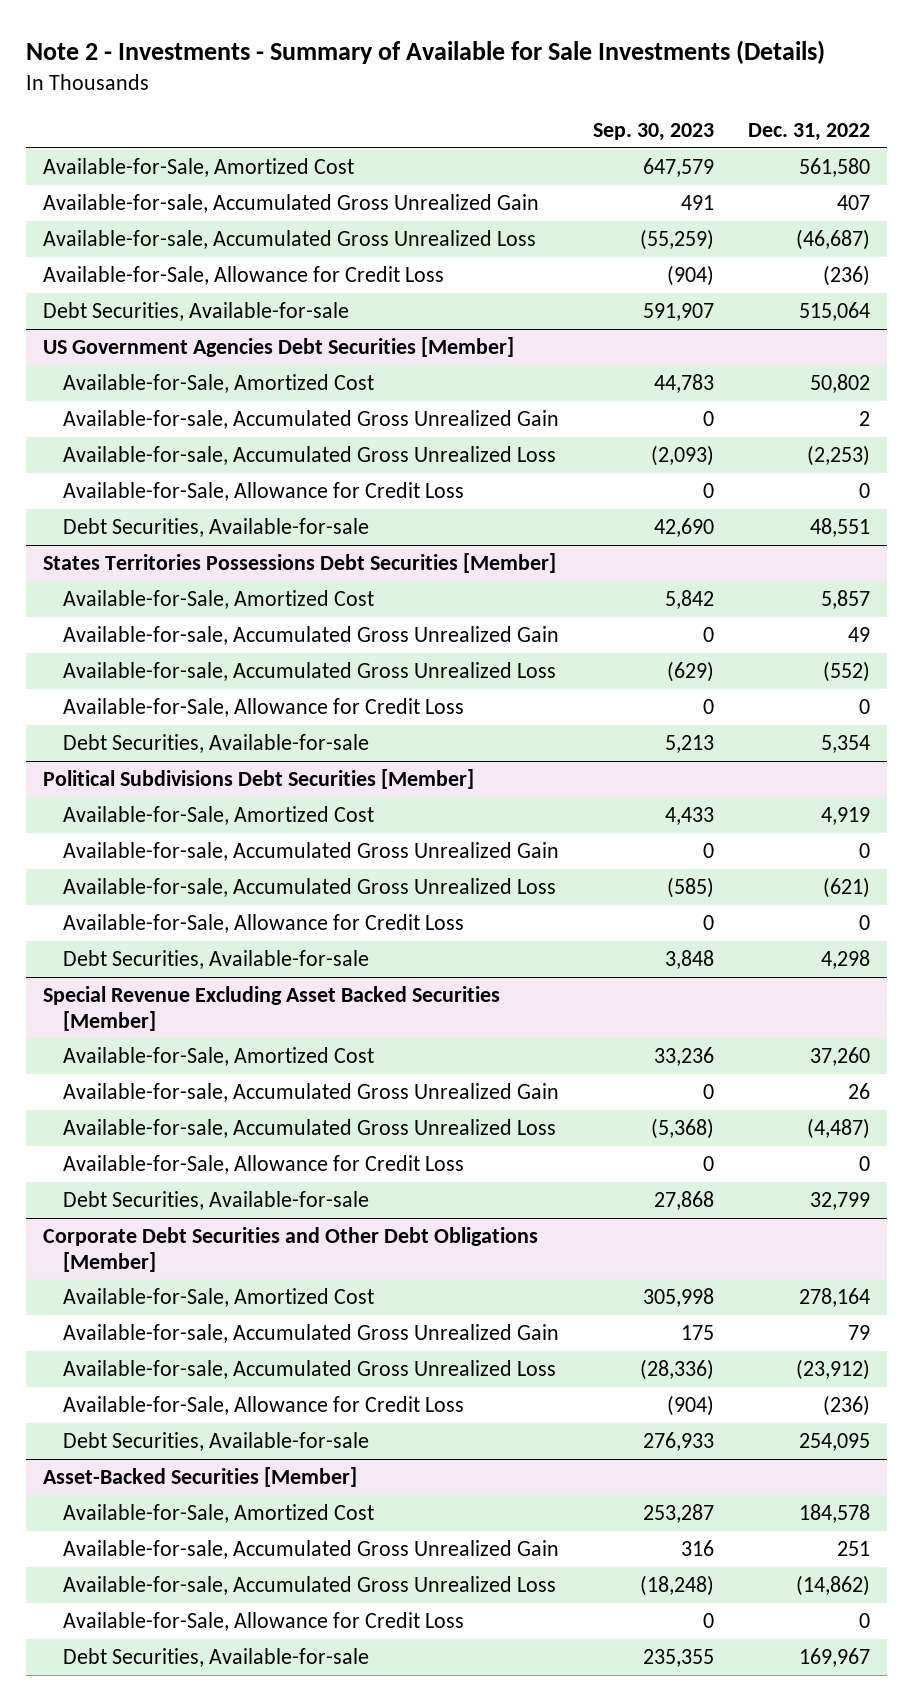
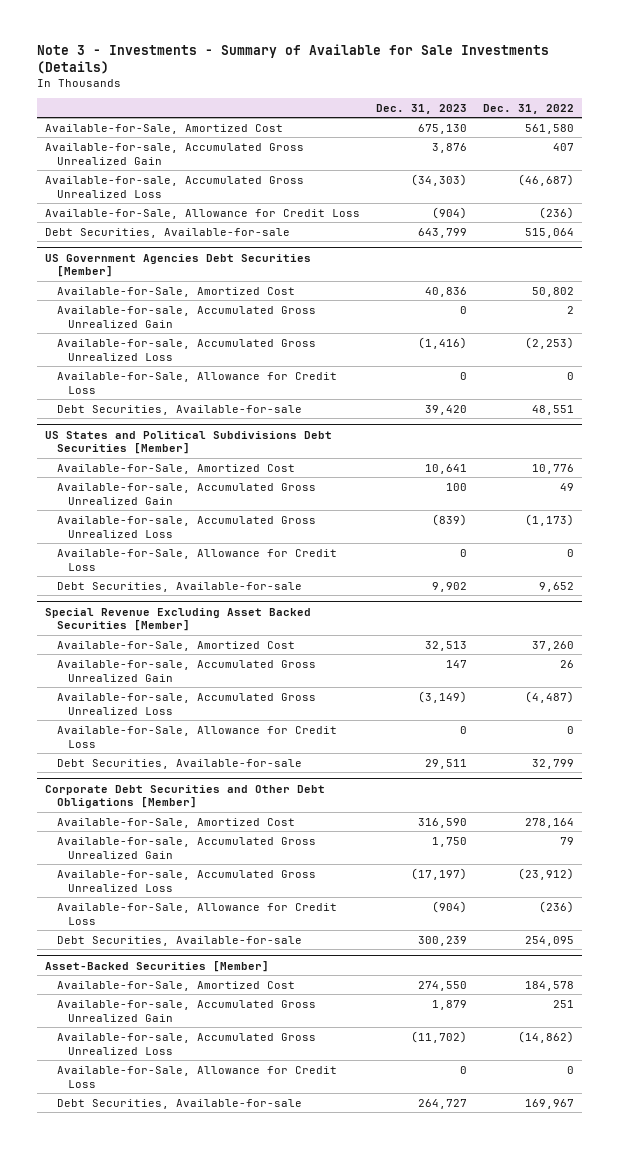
- Note 2 - Investments - Summary of Available for Sale Investments (Details)
+ Note 3 - Investments - Summary of Available for Sale Investments (Details)
- | Sep. 30, 2023 | Dec. 31, 2022
+ | Dec. 31, 2023 | Dec. 31, 2022
- States Territories Possessions Debt Securities [Member]
- Available-for-Sale, Amortized Cost | 5,842 | 5,857
+ US States and Political Subdivisions Debt Securities [Member]
+ Available-for-Sale, Amortized Cost | 10,641 | 10,776
- Available-for-sale, Accumulated Gross Unrealized Loss | (629) | (552)
- Available-for-Sale, Allowance for Credit Loss | 0 | 0
- Debt Securities, Available-for-sale | 5,213 | 5,354
- Political Subdivisions Debt Securities [Member]
- Available-for-Sale, Amortized Cost | 4,433 | 4,919
- Available-for-sale, Accumulated Gross Unrealized Gain | 0 | 0
- Available-for-sale, Accumulated Gross Unrealized Loss | (585) | (621)
+ Available-for-sale, Accumulated Gross Unrealized Loss | (839) | (1,173)
- Debt Securities, Available-for-sale | 3,848 | 4,298
+ Debt Securities, Available-for-sale | 9,902 | 9,652

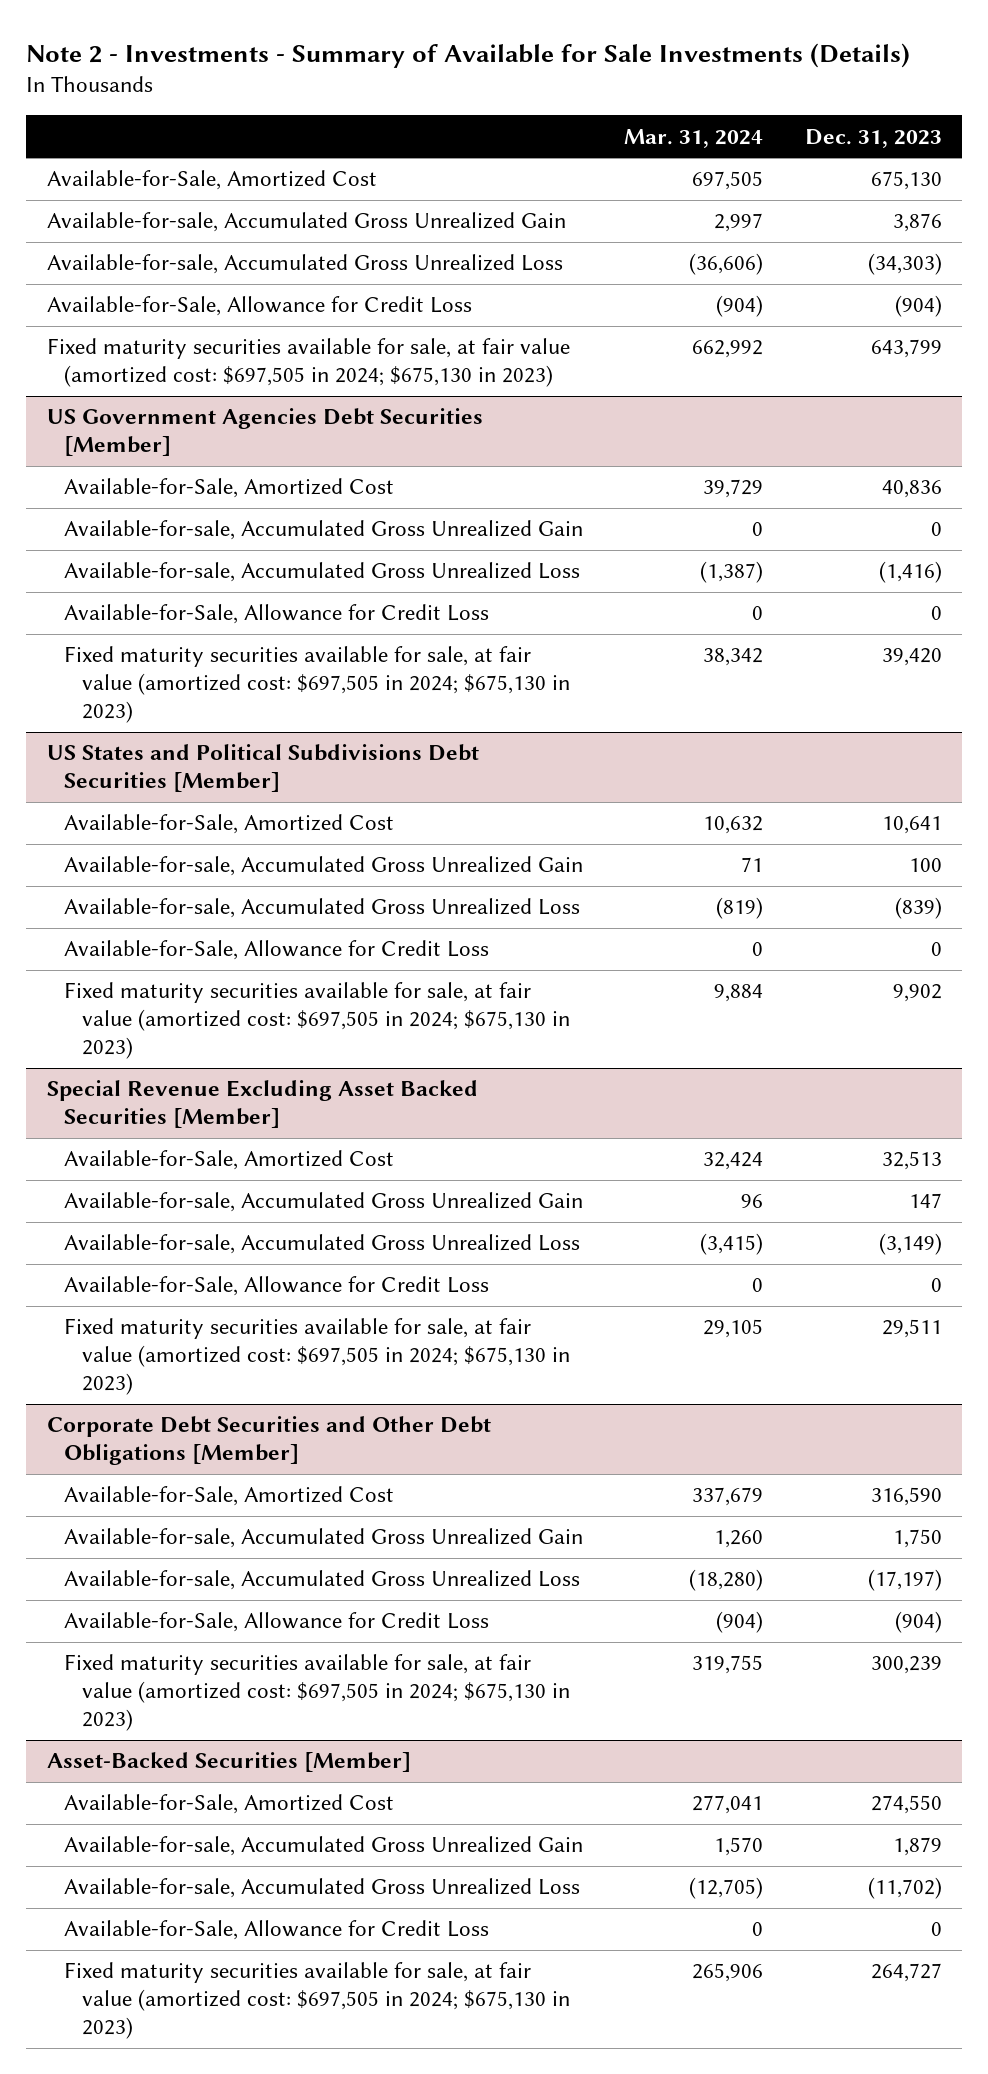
- Note 3 - Investments - Summary of Available for Sale Investments (Details)
+ Note 2 - Investments - Summary of Available for Sale Investments (Details)
- | Dec. 31, 2023 | Dec. 31, 2022
+ | Mar. 31, 2024 | Dec. 31, 2023
- Debt Securities, Available-for-sale | 643,799 | 515,064
+ Fixed maturity securities available for sale, at fair value (amortized cost: $697,505 in 2024; $675,130 in 2023) | 662,992 | 643,799
@ US Government Agencies Debt Securities [Member]
- Debt Securities, Available-for-sale | 39,420 | 48,551
+ Fixed maturity securities available for sale, at fair value (amortized cost: $697,505 in 2024; $675,130 in 2023) | 38,342 | 39,420
@ US States and Political Subdivisions Debt Securities [Member]
- Debt Securities, Available-for-sale | 9,902 | 9,652
+ Fixed maturity securities available for sale, at fair value (amortized cost: $697,505 in 2024; $675,130 in 2023) | 9,884 | 9,902
@ Special Revenue Excluding Asset Backed Securities [Member]
- Debt Securities, Available-for-sale | 29,511 | 32,799
+ Fixed maturity securities available for sale, at fair value (amortized cost: $697,505 in 2024; $675,130 in 2023) | 29,105 | 29,511
@ Corporate Debt Securities and Other Debt Obligations [Member]
- Debt Securities, Available-for-sale | 300,239 | 254,095
+ Fixed maturity securities available for sale, at fair value (amortized cost: $697,505 in 2024; $675,130 in 2023) | 319,755 | 300,239
@ Asset-Backed Securities [Member]
- Debt Securities, Available-for-sale | 264,727 | 169,967
+ Fixed maturity securities available for sale, at fair value (amortized cost: $697,505 in 2024; $675,130 in 2023) | 265,906 | 264,727

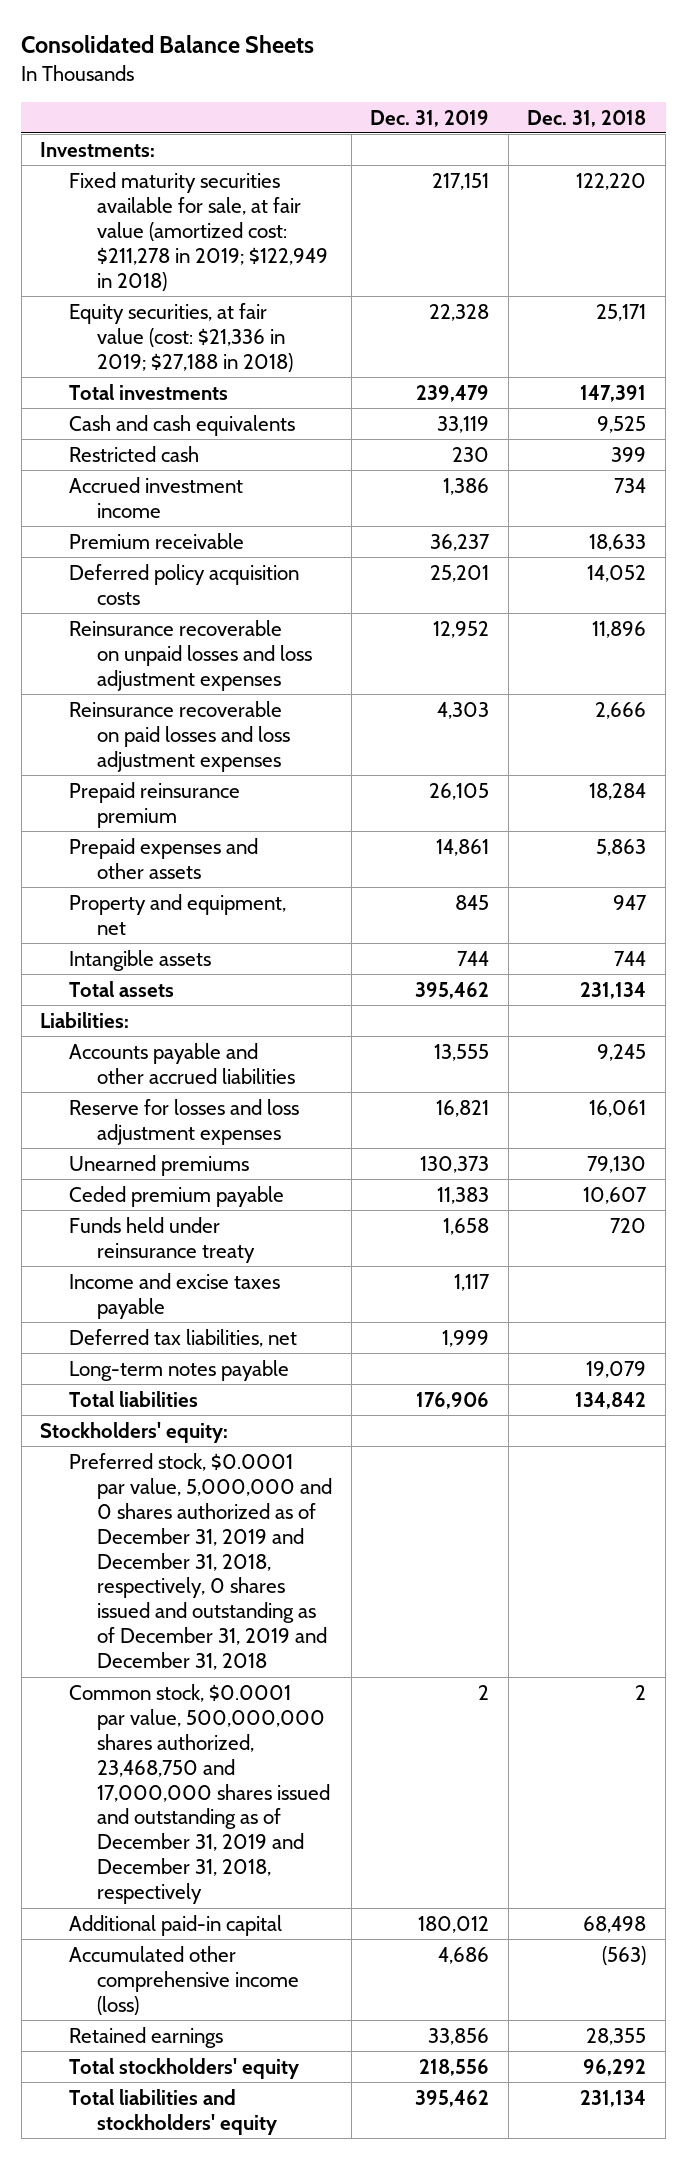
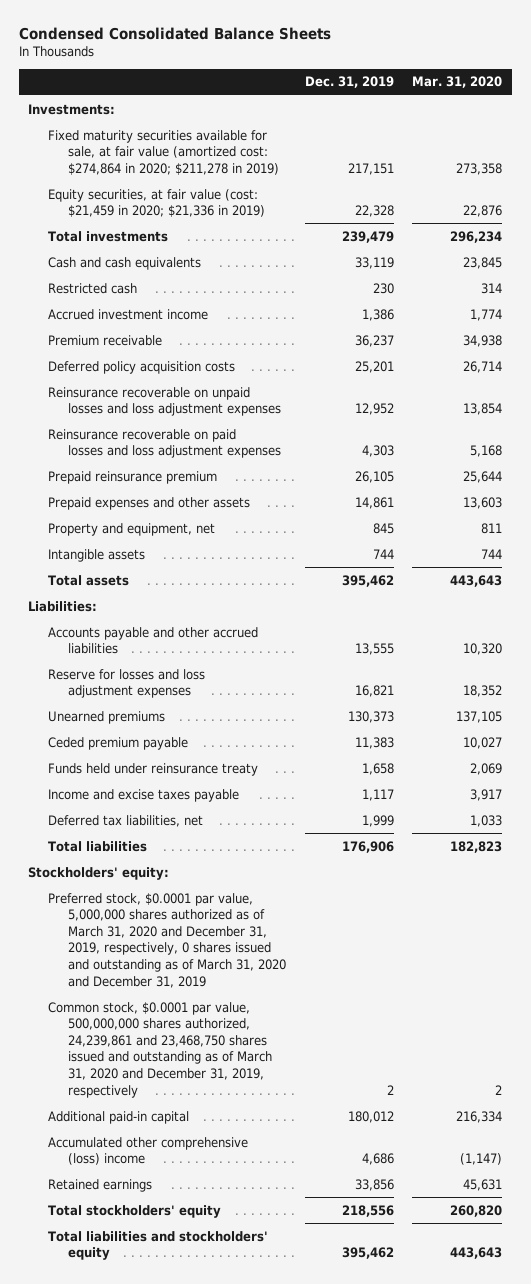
- Consolidated Balance Sheets
+ Condensed Consolidated Balance Sheets
- | Dec. 31, 2019 | Dec. 31, 2018
+ | Dec. 31, 2019 | Mar. 31, 2020
- Fixed maturity securities available for sale, at fair value (amortized cost: $211,278 in 2019; $122,949 in 2018) | 217,151 | 122,220
- Equity securities, at fair value (cost: $21,336 in 2019; $27,188 in 2018) | 22,328 | 25,171
+ Fixed maturity securities available for sale, at fair value (amortized cost: $274,864 in 2020; $211,278 in 2019) | 217,151 | 273,358
+ Equity securities, at fair value (cost: $21,459 in 2020; $21,336 in 2019) | 22,328 | 22,876
- Long-term notes payable | | 19,079
- Preferred stock, $0.0001 par value, 5,000,000 and 0 shares authorized as of December 31, 2019 and December 31, 2018, respectively, 0 shares issued and outstanding as of December 31, 2019 and December 31, 2018
- Common stock, $0.0001 par value, 500,000,000 shares authorized, 23,468,750 and 17,000,000 shares issued and outstanding as of December 31, 2019 and December 31, 2018, respectively | 2 | 2
+ Preferred stock, $0.0001 par value, 5,000,000 shares authorized as of March 31, 2020 and December 31, 2019, respectively, 0 shares issued and outstanding as of March 31, 2020 and December 31, 2019
+ Common stock, $0.0001 par value, 500,000,000 shares authorized, 24,239,861 and 23,468,750 shares issued and outstanding as of March 31, 2020 and December 31, 2019, respectively | 2 | 2
- Accumulated other comprehensive income (loss) | 4,686 | (563)
+ Accumulated other comprehensive (loss) income | 4,686 | (1,147)

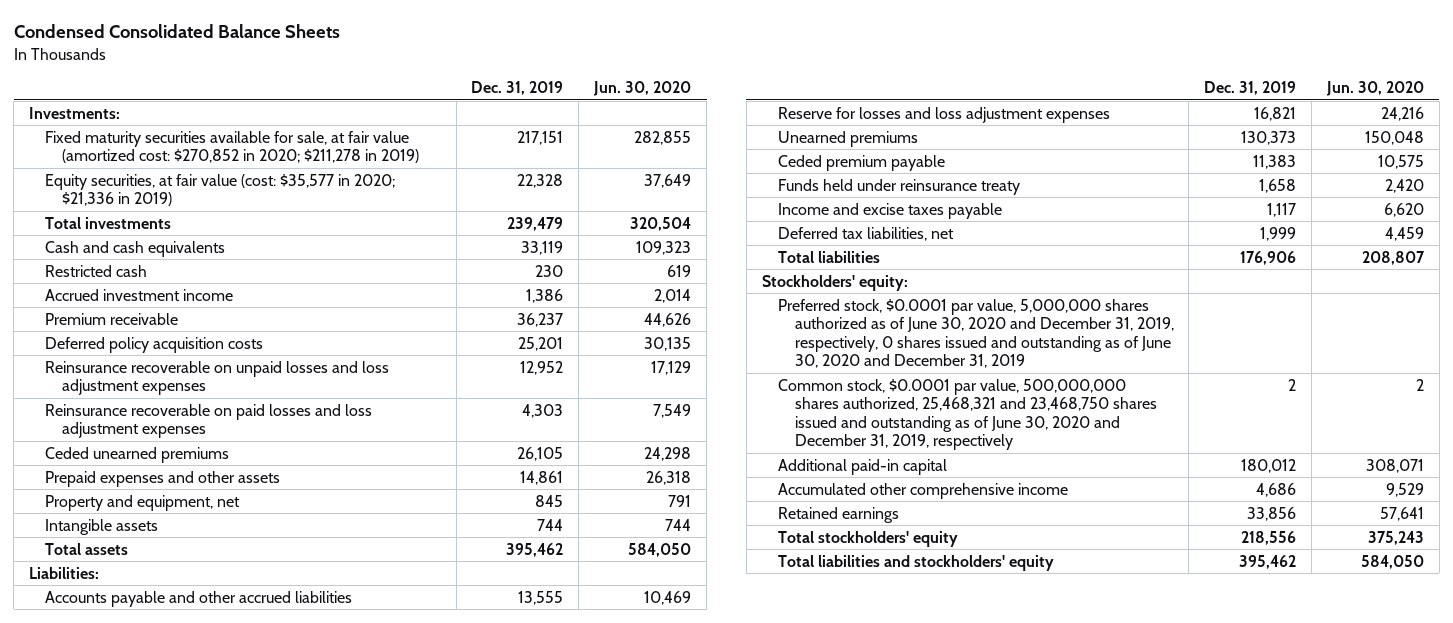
- | Dec. 31, 2019 | Mar. 31, 2020
+ | Dec. 31, 2019 | Jun. 30, 2020
- Fixed maturity securities available for sale, at fair value (amortized cost: $274,864 in 2020; $211,278 in 2019) | 217,151 | 273,358
- Equity securities, at fair value (cost: $21,459 in 2020; $21,336 in 2019) | 22,328 | 22,876
+ Fixed maturity securities available for sale, at fair value (amortized cost: $270,852 in 2020; $211,278 in 2019) | 217,151 | 282,855
+ Equity securities, at fair value (cost: $35,577 in 2020; $21,336 in 2019) | 22,328 | 37,649
- Prepaid reinsurance premium | 26,105 | 25,644
+ Ceded unearned premiums | 26,105 | 24,298
- Preferred stock, $0.0001 par value, 5,000,000 shares authorized as of March 31, 2020 and December 31, 2019, respectively, 0 shares issued and outstanding as of March 31, 2020 and December 31, 2019
- Common stock, $0.0001 par value, 500,000,000 shares authorized, 24,239,861 and 23,468,750 shares issued and outstanding as of March 31, 2020 and December 31, 2019, respectively | 2 | 2
+ Preferred stock, $0.0001 par value, 5,000,000 shares authorized as of June 30, 2020 and December 31, 2019, respectively, 0 shares issued and outstanding as of June 30, 2020 and December 31, 2019
+ Common stock, $0.0001 par value, 500,000,000 shares authorized, 25,468,321 and 23,468,750 shares issued and outstanding as of June 30, 2020 and December 31, 2019, respectively | 2 | 2
- Accumulated other comprehensive (loss) income | 4,686 | (1,147)
+ Accumulated other comprehensive income | 4,686 | 9,529

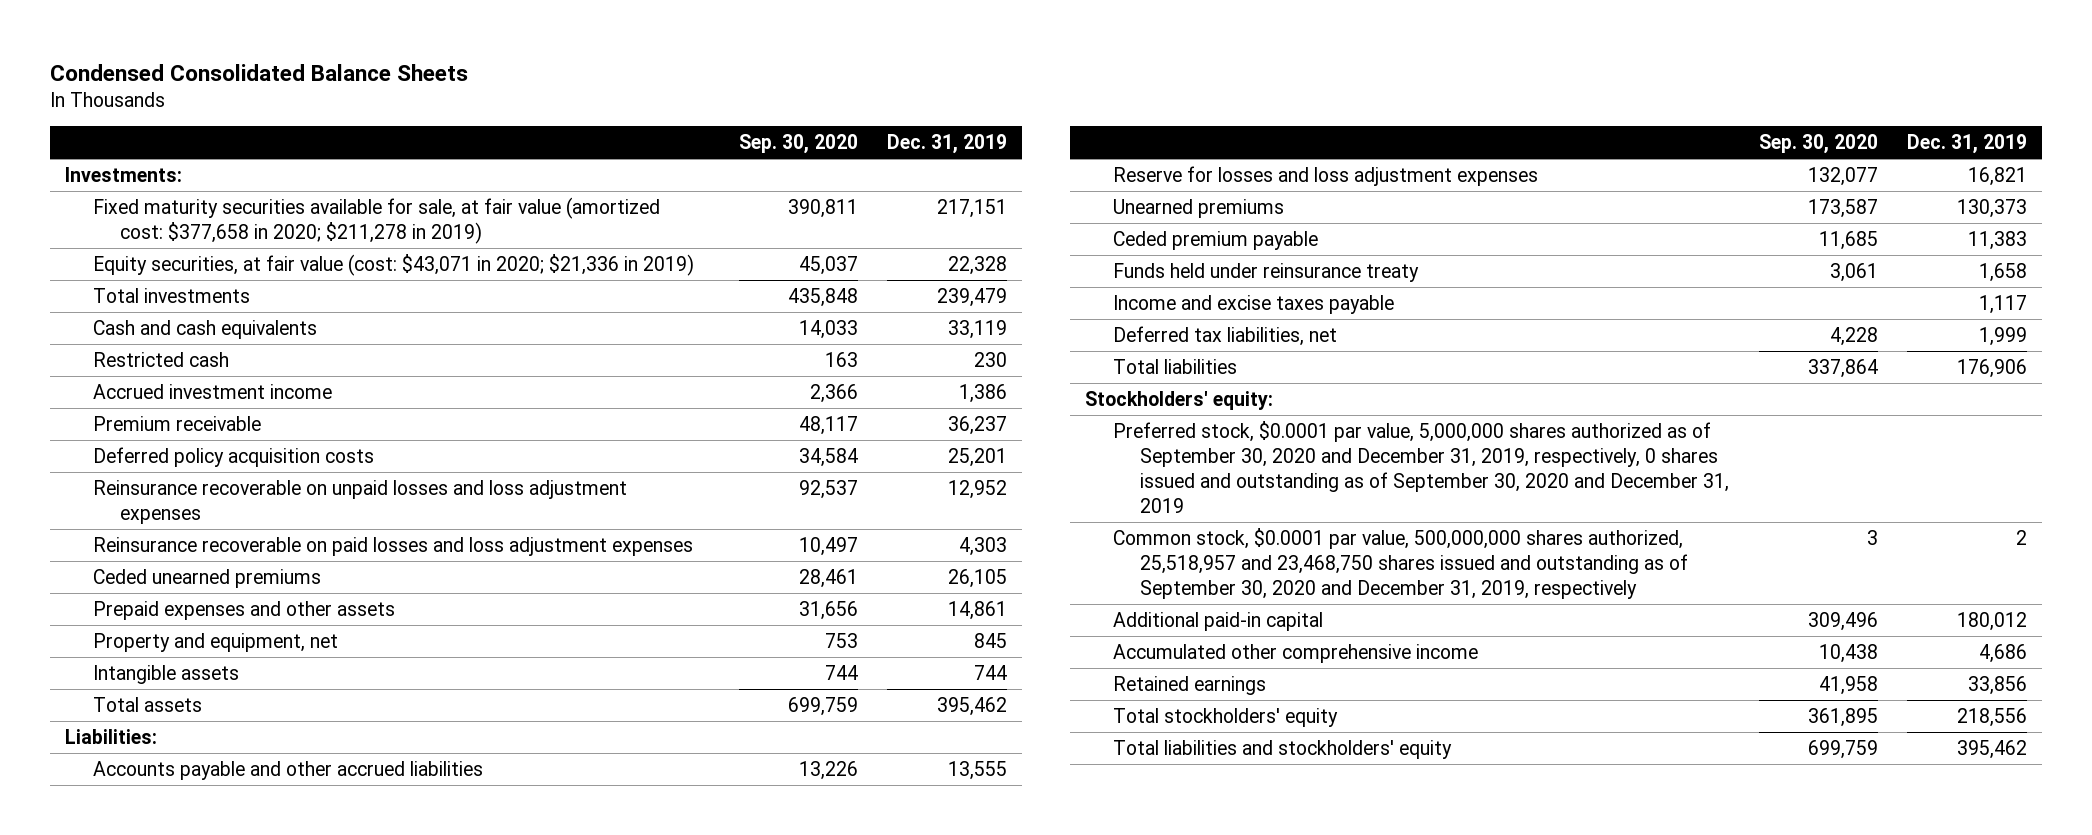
- | Dec. 31, 2019 | Jun. 30, 2020
+ | Sep. 30, 2020 | Dec. 31, 2019
- Fixed maturity securities available for sale, at fair value (amortized cost: $270,852 in 2020; $211,278 in 2019) | 217,151 | 282,855
- Equity securities, at fair value (cost: $35,577 in 2020; $21,336 in 2019) | 22,328 | 37,649
+ Fixed maturity securities available for sale, at fair value (amortized cost: $377,658 in 2020; $211,278 in 2019) | 390,811 | 217,151
+ Equity securities, at fair value (cost: $43,071 in 2020; $21,336 in 2019) | 45,037 | 22,328
- Preferred stock, $0.0001 par value, 5,000,000 shares authorized as of June 30, 2020 and December 31, 2019, respectively, 0 shares issued and outstanding as of June 30, 2020 and December 31, 2019
- Common stock, $0.0001 par value, 500,000,000 shares authorized, 25,468,321 and 23,468,750 shares issued and outstanding as of June 30, 2020 and December 31, 2019, respectively | 2 | 2
+ Preferred stock, $0.0001 par value, 5,000,000 shares authorized as of September 30, 2020 and December 31, 2019, respectively, 0 shares issued and outstanding as of September 30, 2020 and December 31, 2019
+ Common stock, $0.0001 par value, 500,000,000 shares authorized, 25,518,957 and 23,468,750 shares issued and outstanding as of September 30, 2020 and December 31, 2019, respectively | 3 | 2

